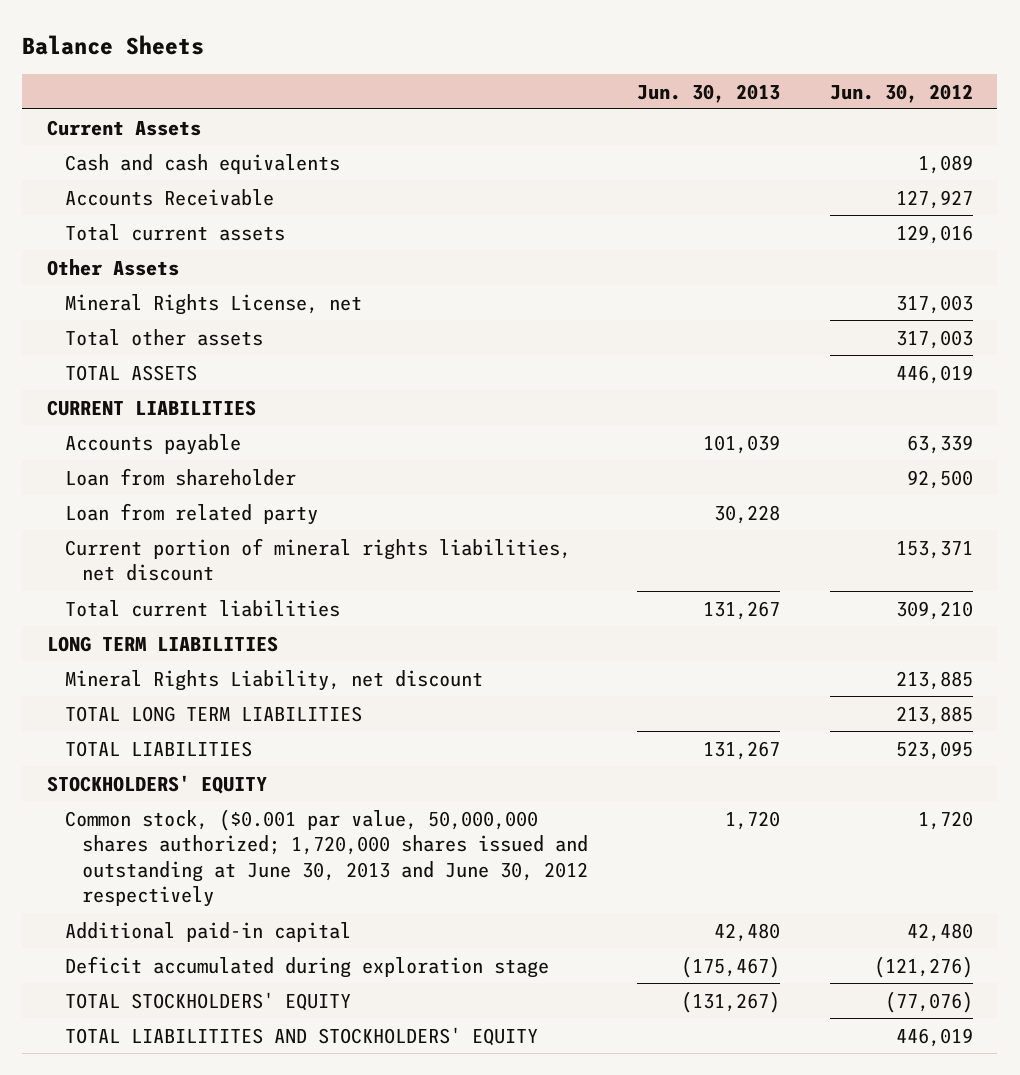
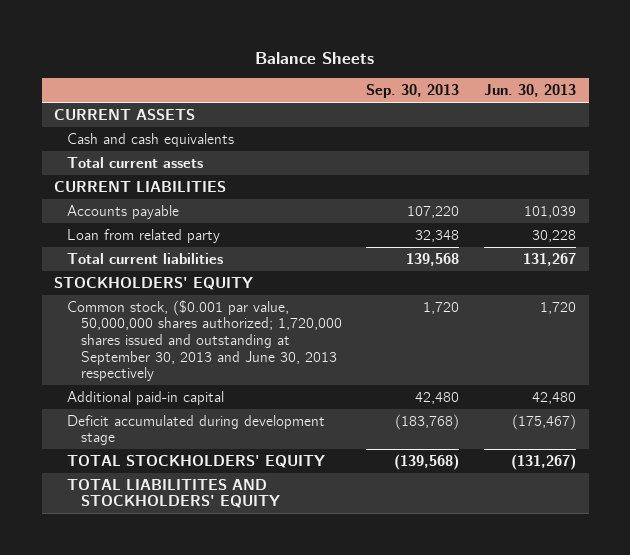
- | Jun. 30, 2013 | Jun. 30, 2012
+ | Sep. 30, 2013 | Jun. 30, 2013
- Current Assets
+ CURRENT ASSETS
- Accounts Receivable | | 127,927
- Other Assets
- Mineral Rights License, net | | 317,003
- Total other assets | | 317,003
- TOTAL ASSETS | | 446,019
- Loan from shareholder | | 92,500
- Current portion of mineral rights liabilities, net discount | | 153,371
- LONG TERM LIABILITIES
- Mineral Rights Liability, net discount | | 213,885
- TOTAL LONG TERM LIABILITIES | | 213,885
- TOTAL LIABILITIES | 131,267 | 523,095
- Common stock, ($0.001 par value, 50,000,000 shares authorized; 1,720,000 shares issued and outstanding at June 30, 2013 and June 30, 2012 respectively | 1,720 | 1,720
+ Common stock, ($0.001 par value, 50,000,000 shares authorized; 1,720,000 shares issued and outstanding at September 30, 2013 and June 30, 2013 respectively | 1,720 | 1,720
- Deficit accumulated during exploration stage | (175,467) | (121,276)
+ Deficit accumulated during development stage | (183,768) | (175,467)

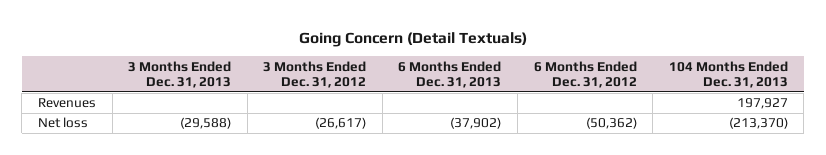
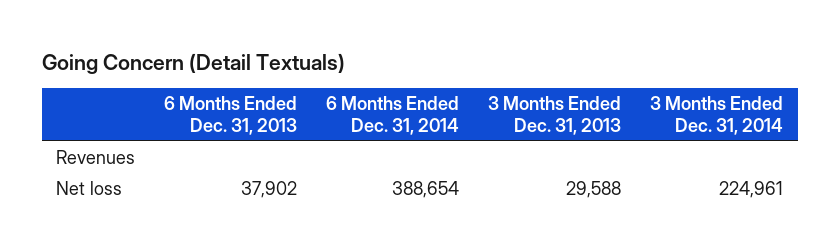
- | 3 Months Ended Dec. 31, 2013 | 3 Months Ended Dec. 31, 2012 | 6 Months Ended Dec. 31, 2013 | 6 Months Ended Dec. 31, 2012 | 104 Months Ended Dec. 31, 2013
+ | 6 Months Ended Dec. 31, 2013 | 6 Months Ended Dec. 31, 2014 | 3 Months Ended Dec. 31, 2013 | 3 Months Ended Dec. 31, 2014
- Net loss | (29,588) | (26,617) | (37,902) | (50,362) | (213,370)
+ Net loss | 37,902 | 388,654 | 29,588 | 224,961

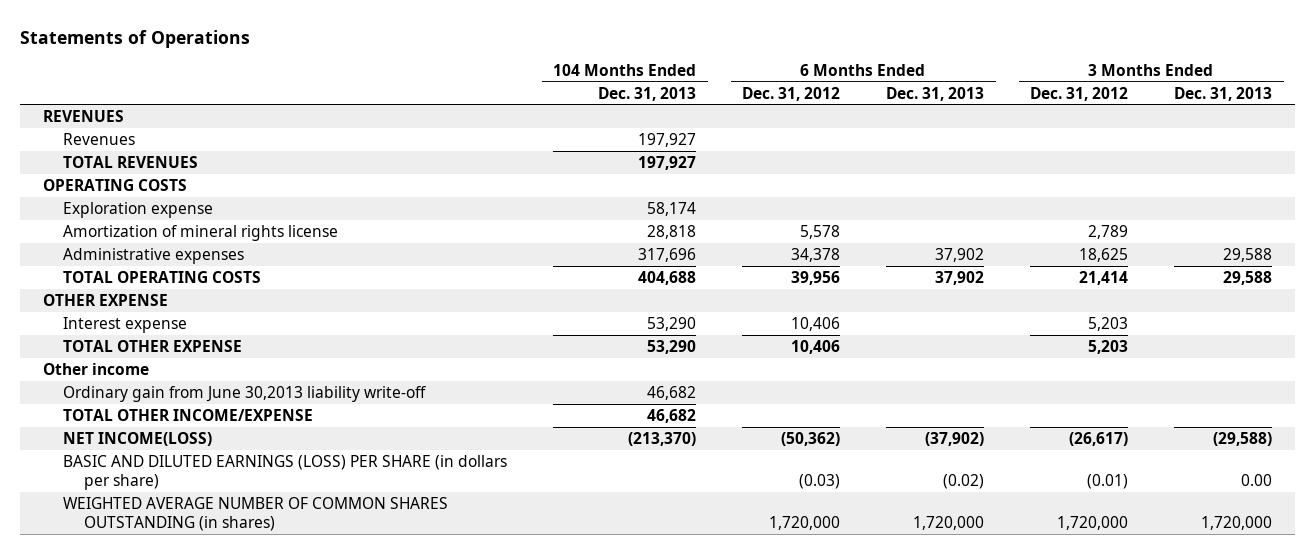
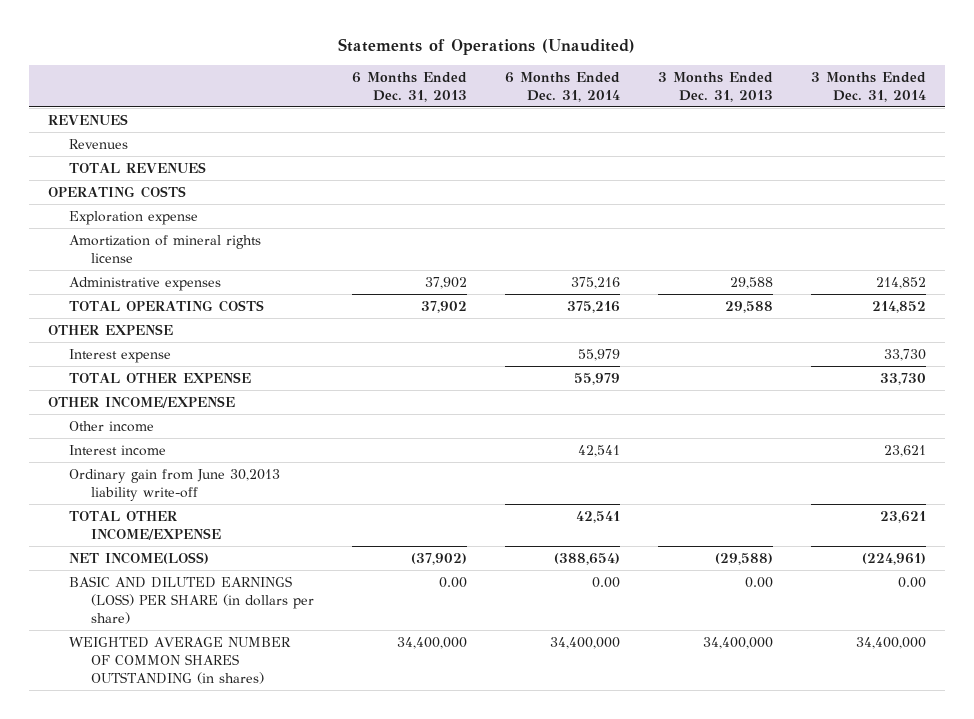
- Statements of Operations
+ Statements of Operations (Unaudited)
- | 104 Months Ended Dec. 31, 2013 | 6 Months Ended Dec. 31, 2012 | 6 Months Ended Dec. 31, 2013 | 3 Months Ended Dec. 31, 2012 | 3 Months Ended Dec. 31, 2013
+ | 6 Months Ended Dec. 31, 2013 | 6 Months Ended Dec. 31, 2014 | 3 Months Ended Dec. 31, 2013 | 3 Months Ended Dec. 31, 2014
+ OTHER INCOME/EXPENSE
+ Interest income | | 42,541 | | 23,621
- BASIC AND DILUTED EARNINGS (LOSS) PER SHARE (in dollars per share) | | (0.03) | (0.02) | (0.01) | 0.00
- WEIGHTED AVERAGE NUMBER OF COMMON SHARES OUTSTANDING (in shares) | | 1,720,000 | 1,720,000 | 1,720,000 | 1,720,000
+ BASIC AND DILUTED EARNINGS (LOSS) PER SHARE (in dollars per share) | 0.00 | 0.00 | 0.00 | 0.00
+ WEIGHTED AVERAGE NUMBER OF COMMON SHARES OUTSTANDING (in shares) | 34,400,000 | 34,400,000 | 34,400,000 | 34,400,000

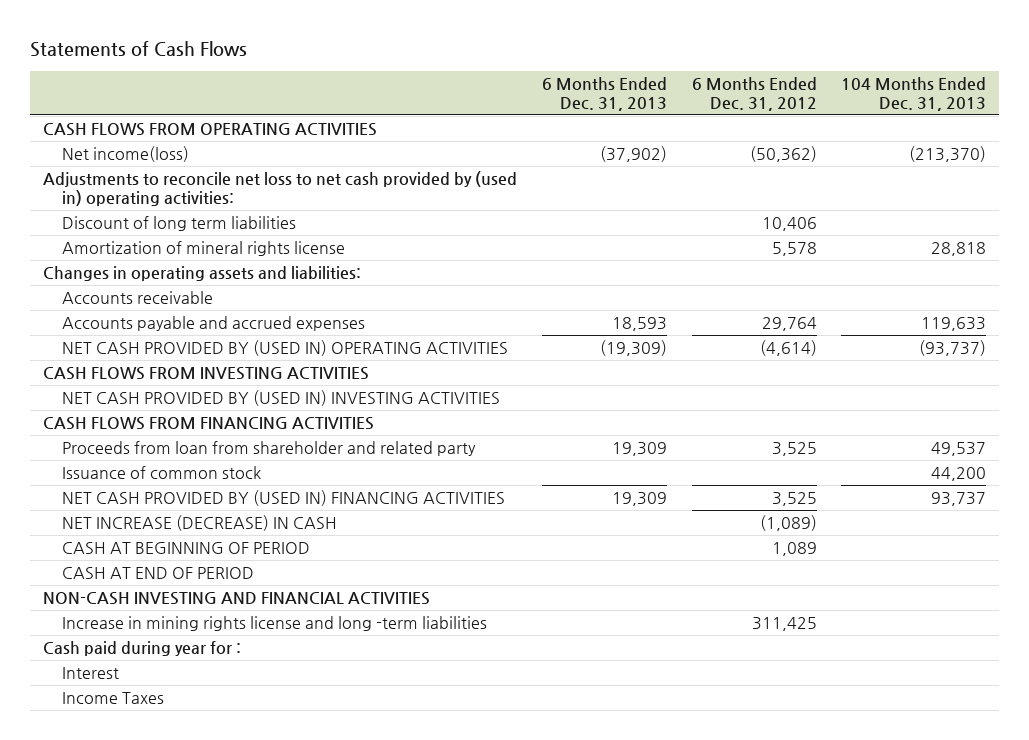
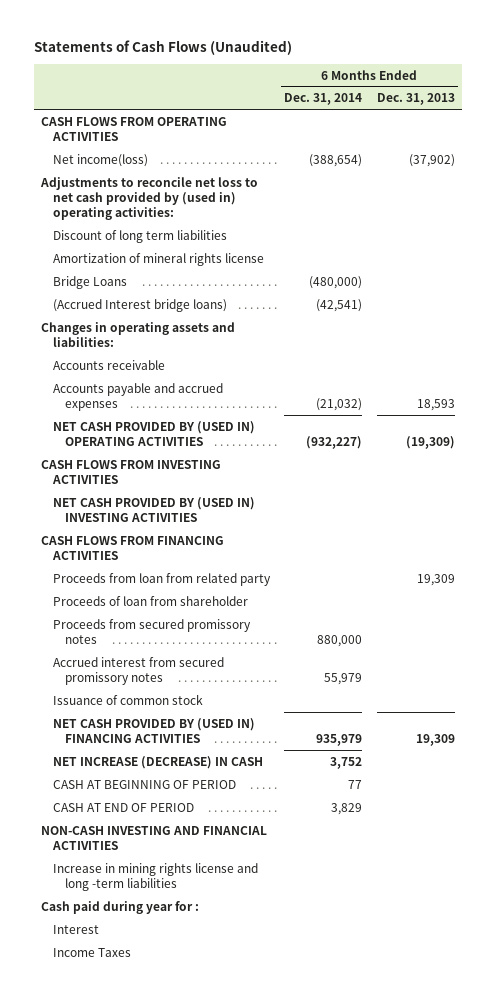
- Statements of Cash Flows
+ Statements of Cash Flows (Unaudited)
- | 6 Months Ended Dec. 31, 2013 | 6 Months Ended Dec. 31, 2012 | 104 Months Ended Dec. 31, 2013
+ | 6 Months Ended Dec. 31, 2014 | 6 Months Ended Dec. 31, 2013
+ Bridge Loans | (480,000) |
+ (Accrued Interest bridge loans) | (42,541) |
- Proceeds from loan from shareholder and related party | 19,309 | 3,525 | 49,537
+ Proceeds from loan from related party | | 19,309
+ Proceeds of loan from shareholder
+ Proceeds from secured promissory notes | 880,000 |
+ Accrued interest from secured promissory notes | 55,979 |

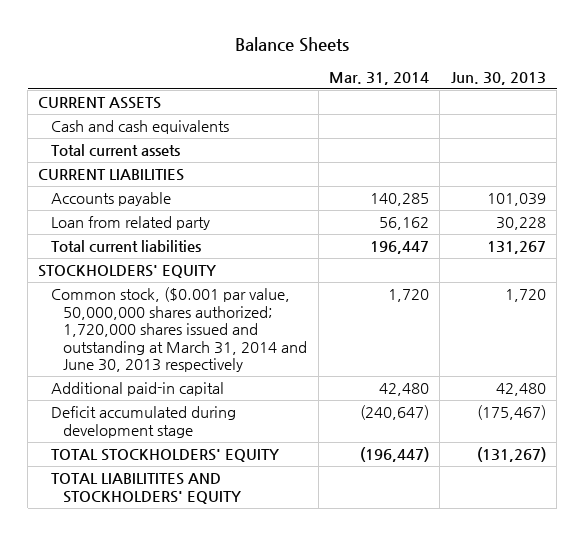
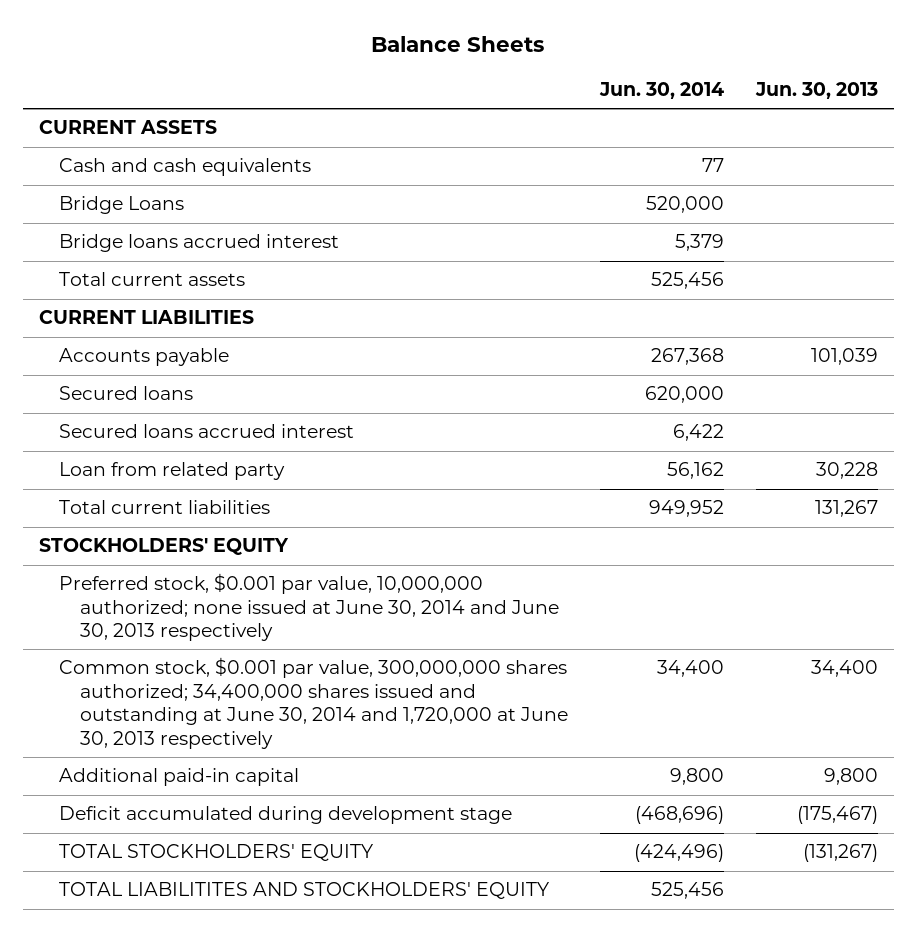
- | Mar. 31, 2014 | Jun. 30, 2013
+ | Jun. 30, 2014 | Jun. 30, 2013
+ Bridge Loans | 520,000 |
+ Bridge loans accrued interest | 5,379 |
+ Secured loans | 620,000 |
+ Secured loans accrued interest | 6,422 |
- Common stock, ($0.001 par value, 50,000,000 shares authorized; 1,720,000 shares issued and outstanding at March 31, 2014 and June 30, 2013 respectively | 1,720 | 1,720
- Additional paid-in capital | 42,480 | 42,480
+ Preferred stock, $0.001 par value, 10,000,000 authorized; none issued at June 30, 2014 and June 30, 2013 respectively
+ Common stock, $0.001 par value, 300,000,000 shares authorized; 34,400,000 shares issued and outstanding at June 30, 2014 and 1,720,000 at June 30, 2013 respectively | 34,400 | 34,400
+ Additional paid-in capital | 9,800 | 9,800

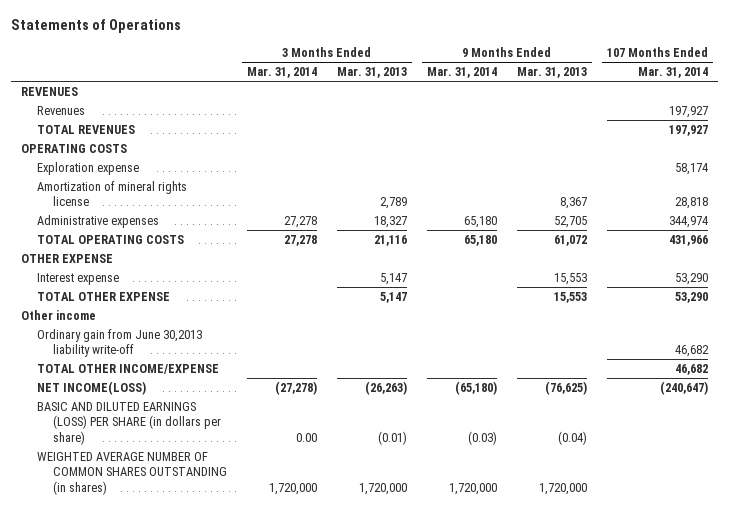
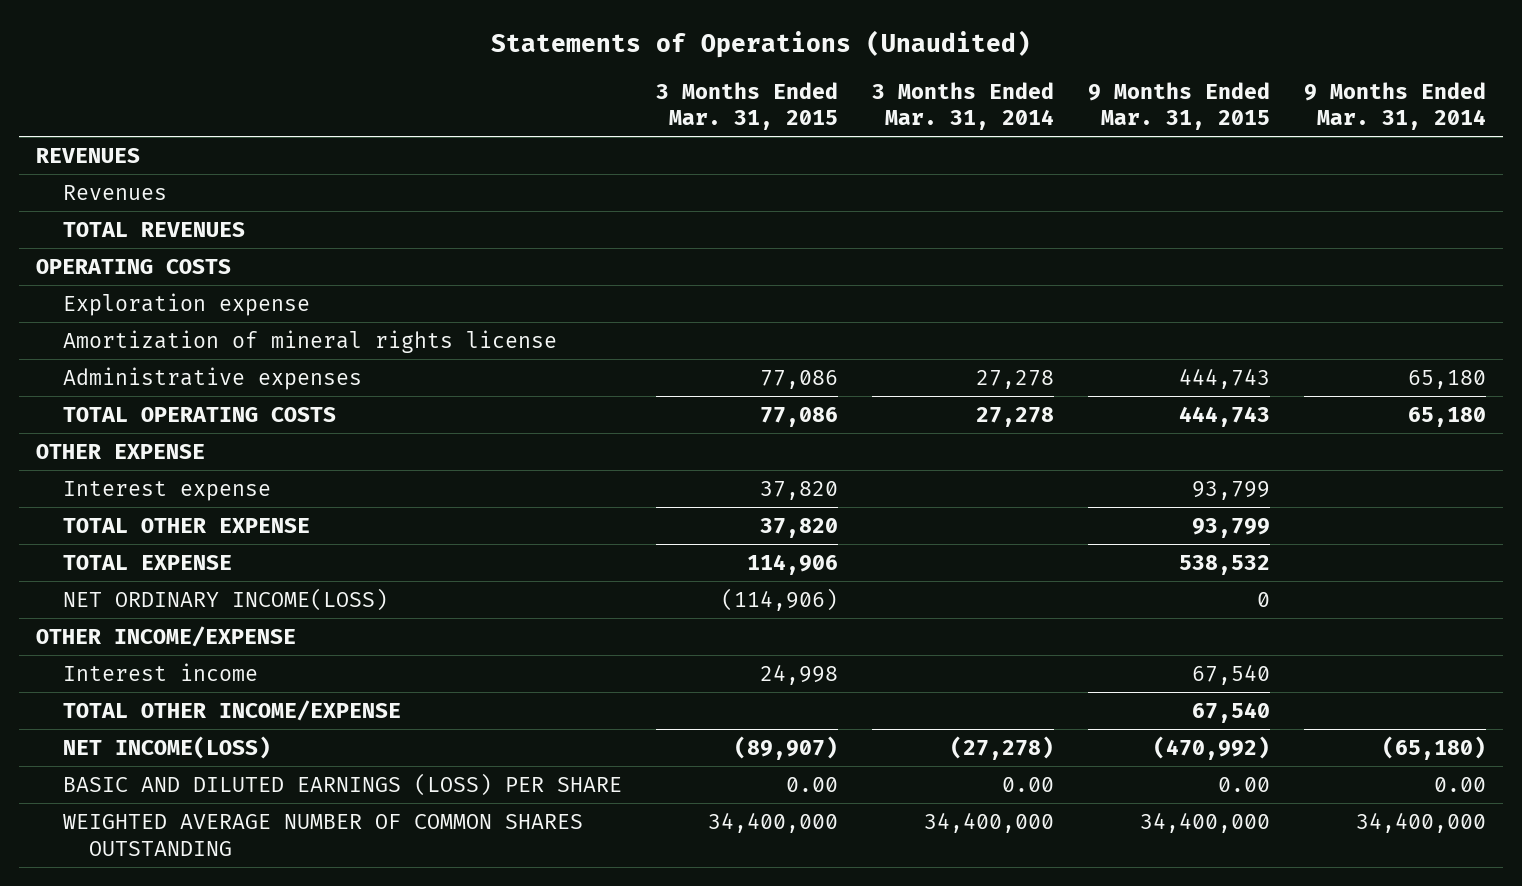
- Statements of Operations
+ Statements of Operations (Unaudited)
- | 3 Months Ended Mar. 31, 2014 | 3 Months Ended Mar. 31, 2013 | 9 Months Ended Mar. 31, 2014 | 9 Months Ended Mar. 31, 2013 | 107 Months Ended Mar. 31, 2014
+ | 3 Months Ended Mar. 31, 2015 | 3 Months Ended Mar. 31, 2014 | 9 Months Ended Mar. 31, 2015 | 9 Months Ended Mar. 31, 2014
- Other income
- Ordinary gain from June 30,2013 liability write-off | | | | | 46,682
+ TOTAL EXPENSE | 114,906 | | 538,532 |
+ NET ORDINARY INCOME(LOSS) | (114,906) | | 0 |
+ OTHER INCOME/EXPENSE
+ Interest income | 24,998 | | 67,540 |
- BASIC AND DILUTED EARNINGS (LOSS) PER SHARE (in dollars per share) | 0.00 | (0.01) | (0.03) | (0.04) |
- WEIGHTED AVERAGE NUMBER OF COMMON SHARES OUTSTANDING (in shares) | 1,720,000 | 1,720,000 | 1,720,000 | 1,720,000 |
+ BASIC AND DILUTED EARNINGS (LOSS) PER SHARE | 0.00 | 0.00 | 0.00 | 0.00
+ WEIGHTED AVERAGE NUMBER OF COMMON SHARES OUTSTANDING | 34,400,000 | 34,400,000 | 34,400,000 | 34,400,000

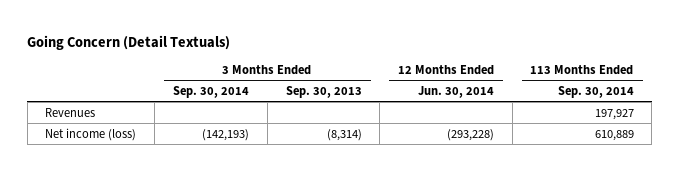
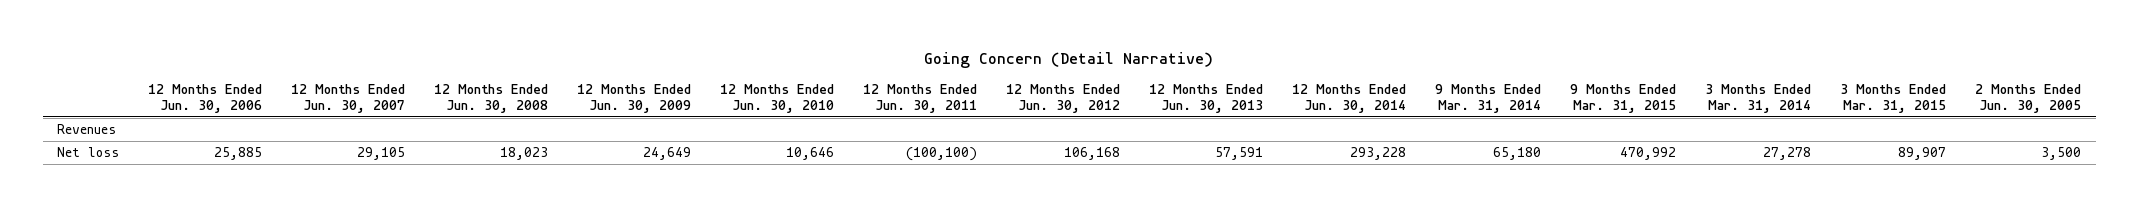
- Going Concern (Detail Textuals)
+ Going Concern (Detail Narrative)
- | 3 Months Ended Sep. 30, 2014 | 3 Months Ended Sep. 30, 2013 | 12 Months Ended Jun. 30, 2014 | 113 Months Ended Sep. 30, 2014
+ | 12 Months Ended Jun. 30, 2006 | 12 Months Ended Jun. 30, 2007 | 12 Months Ended Jun. 30, 2008 | 12 Months Ended Jun. 30, 2009 | 12 Months Ended Jun. 30, 2010 | 12 Months Ended Jun. 30, 2011 | 12 Months Ended Jun. 30, 2012 | 12 Months Ended Jun. 30, 2013 | 12 Months Ended Jun. 30, 2014 | 9 Months Ended Mar. 31, 2014 | 9 Months Ended Mar. 31, 2015 | 3 Months Ended Mar. 31, 2014 | 3 Months Ended Mar. 31, 2015 | 2 Months Ended Jun. 30, 2005
- Net income (loss) | (142,193) | (8,314) | (293,228) | 610,889
+ Net loss | 25,885 | 29,105 | 18,023 | 24,649 | 10,646 | (100,100) | 106,168 | 57,591 | 293,228 | 65,180 | 470,992 | 27,278 | 89,907 | 3,500

